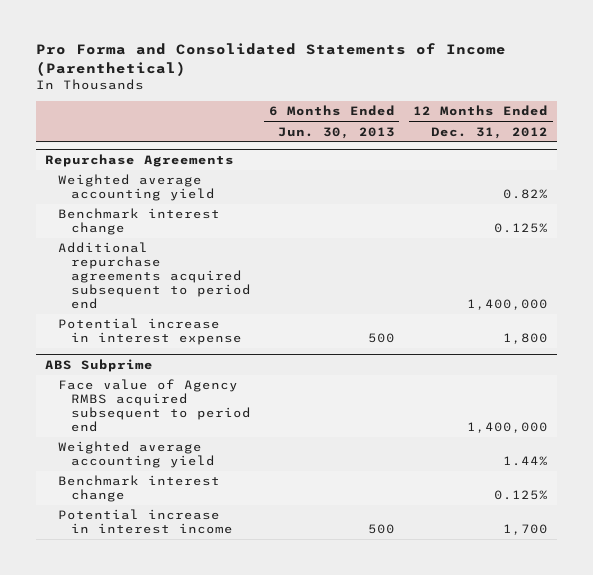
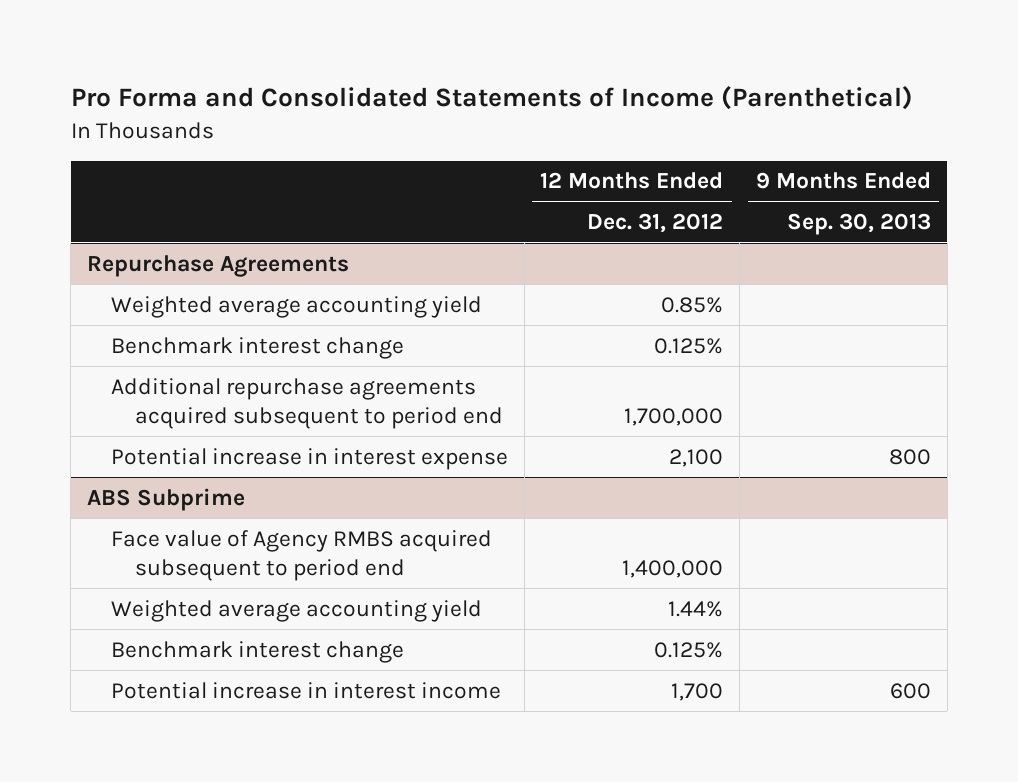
- | 6 Months Ended Jun. 30, 2013 | 12 Months Ended Dec. 31, 2012
+ | 12 Months Ended Dec. 31, 2012 | 9 Months Ended Sep. 30, 2013
@ Repurchase Agreements
- Weighted average accounting yield | | 0.82%
+ Weighted average accounting yield | 0.85% |
- Additional repurchase agreements acquired subsequent to period end | | 1,400,000
- Potential increase in interest expense | 500 | 1,800
+ Additional repurchase agreements acquired subsequent to period end | 1,700,000 |
+ Potential increase in interest expense | 2,100 | 800

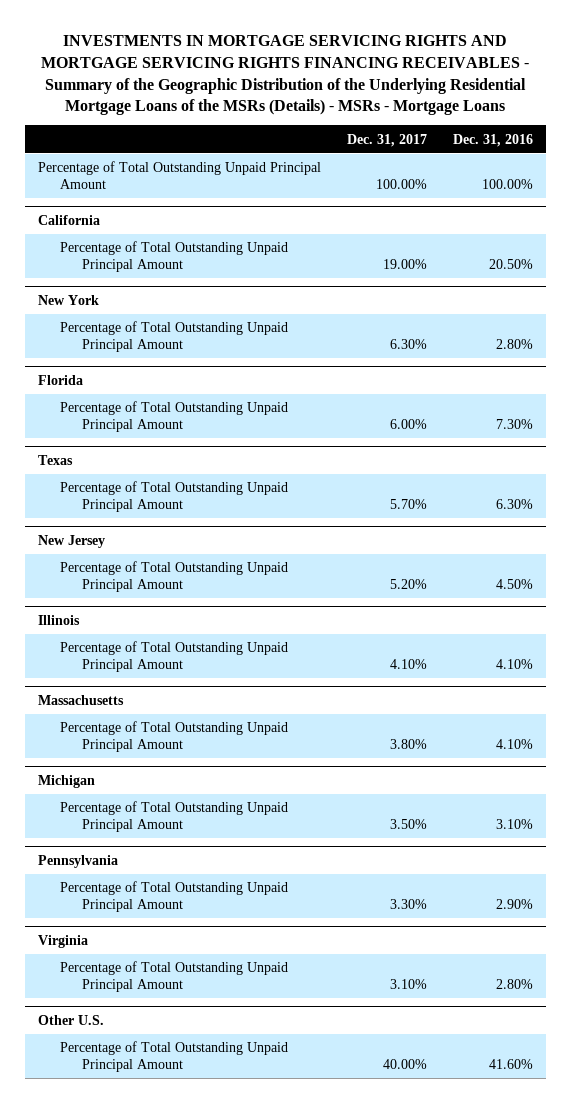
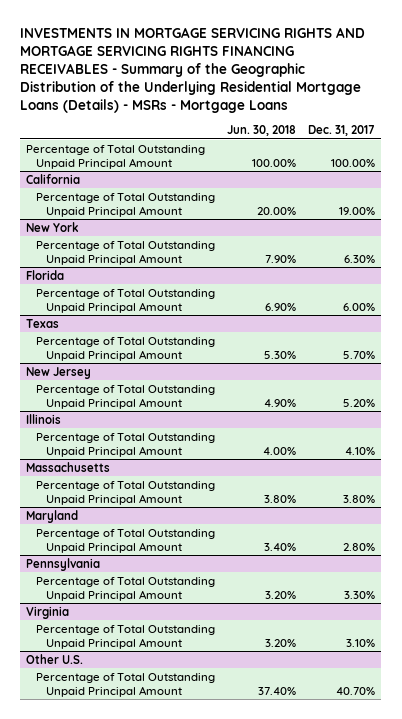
- INVESTMENTS IN MORTGAGE SERVICING RIGHTS AND MORTGAGE SERVICING RIGHTS FINANCING RECEIVABLES - Summary of the Geographic Distribution of the Underlying Residential Mortgage Loans of the MSRs (Details) - MSRs - Mortgage Loans
+ INVESTMENTS IN MORTGAGE SERVICING RIGHTS AND MORTGAGE SERVICING RIGHTS FINANCING RECEIVABLES - Summary of the Geographic Distribution of the Underlying Residential Mortgage Loans (Details) - MSRs - Mortgage Loans
- | Dec. 31, 2017 | Dec. 31, 2016
+ | Jun. 30, 2018 | Dec. 31, 2017
- Michigan
- Percentage of Total Outstanding Unpaid Principal Amount | 3.50% | 3.10%
+ Maryland
+ Percentage of Total Outstanding Unpaid Principal Amount | 3.40% | 2.80%
@ Other U.S.
- Percentage of Total Outstanding Unpaid Principal Amount | 40.00% | 41.60%
+ Percentage of Total Outstanding Unpaid Principal Amount | 37.40% | 40.70%

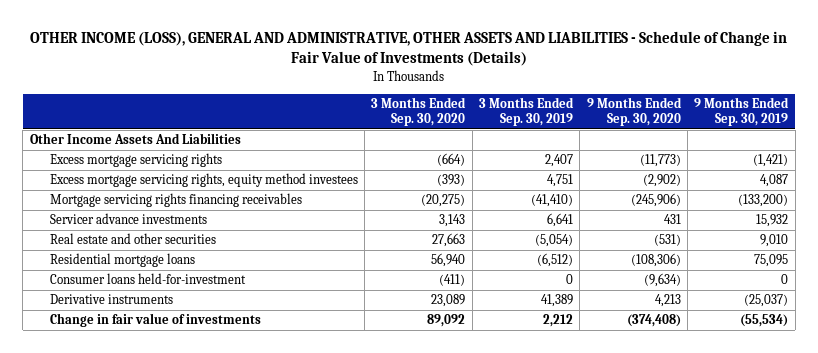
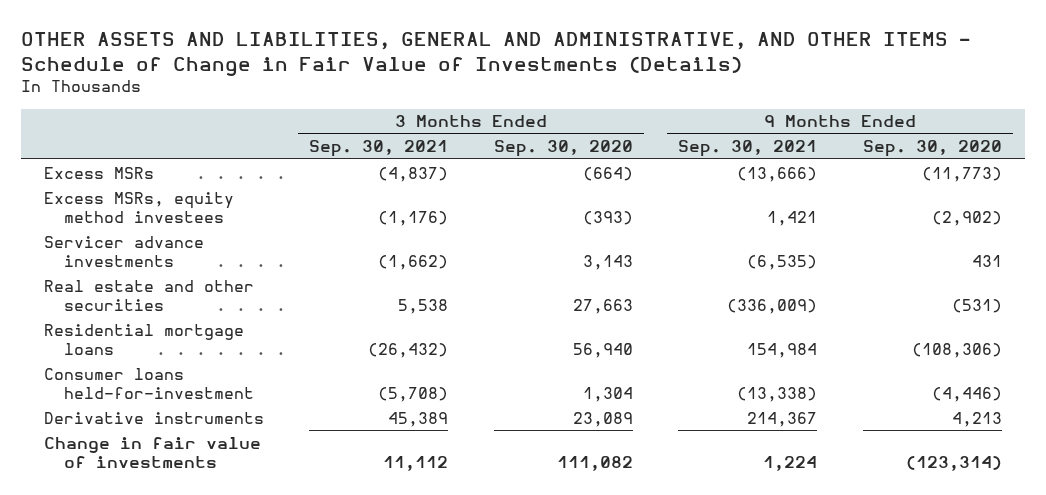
- OTHER INCOME (LOSS), GENERAL AND ADMINISTRATIVE, OTHER ASSETS AND LIABILITIES - Schedule of Change in Fair Value of Investments (Details)
+ OTHER ASSETS AND LIABILITIES, GENERAL AND ADMINISTRATIVE, AND OTHER ITEMS - Schedule of Change in Fair Value of Investments (Details)
- | 3 Months Ended Sep. 30, 2020 | 3 Months Ended Sep. 30, 2019 | 9 Months Ended Sep. 30, 2020 | 9 Months Ended Sep. 30, 2019
+ | 3 Months Ended Sep. 30, 2021 | 3 Months Ended Sep. 30, 2020 | 9 Months Ended Sep. 30, 2021 | 9 Months Ended Sep. 30, 2020
- Other Income Assets And Liabilities
- Excess mortgage servicing rights | (664) | 2,407 | (11,773) | (1,421)
- Excess mortgage servicing rights, equity method investees | (393) | 4,751 | (2,902) | 4,087
- Mortgage servicing rights financing receivables | (20,275) | (41,410) | (245,906) | (133,200)
+ Excess MSRs | (4,837) | (664) | (13,666) | (11,773)
+ Excess MSRs, equity method investees | (1,176) | (393) | 1,421 | (2,902)
- Consumer loans held-for-investment | (411) | 0 | (9,634) | 0
+ Consumer loans held-for-investment | (5,708) | 1,304 | (13,338) | (4,446)
- Change in fair value of investments | 89,092 | 2,212 | (374,408) | (55,534)
+ Change in fair value of investments | 11,112 | 111,082 | 1,224 | (123,314)

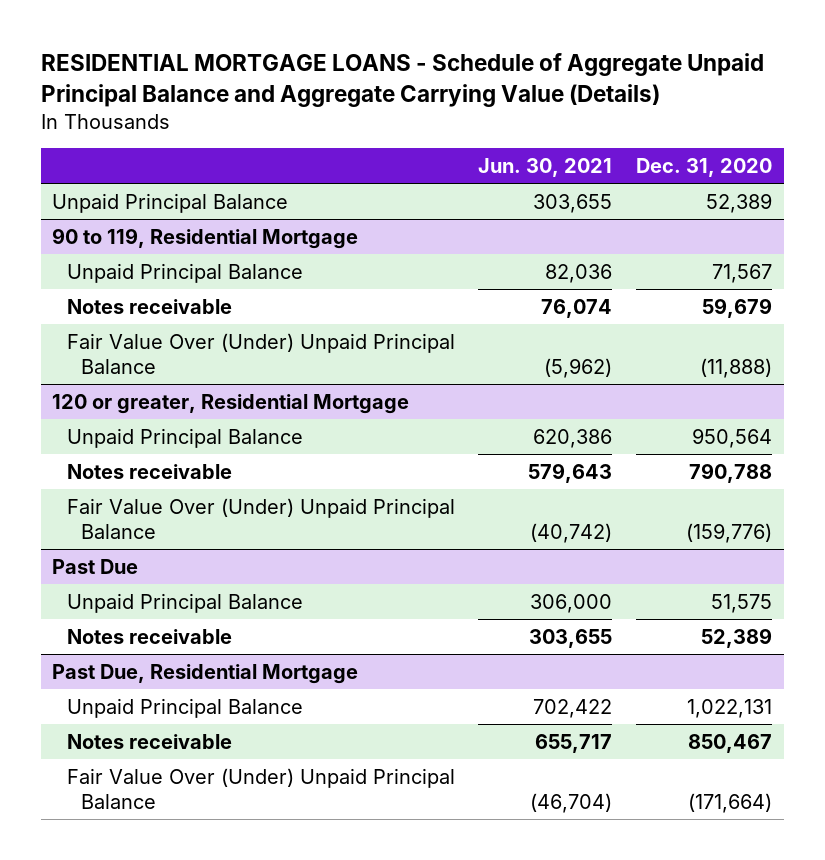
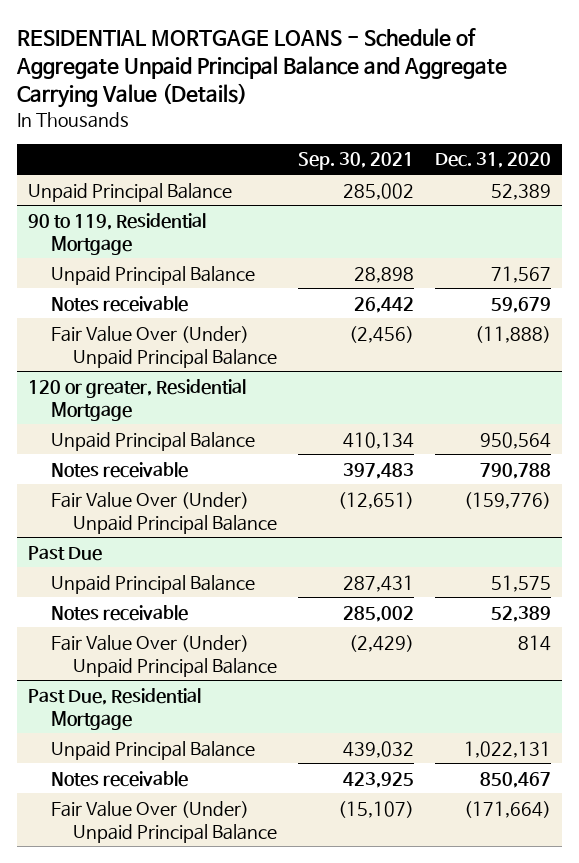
- | Jun. 30, 2021 | Dec. 31, 2020
+ | Sep. 30, 2021 | Dec. 31, 2020
@ Past Due
+ Fair Value Over (Under) Unpaid Principal Balance | (2,429) | 814

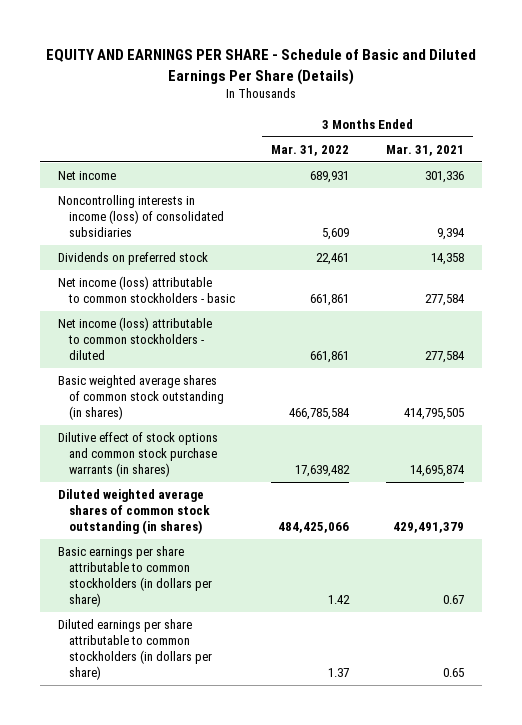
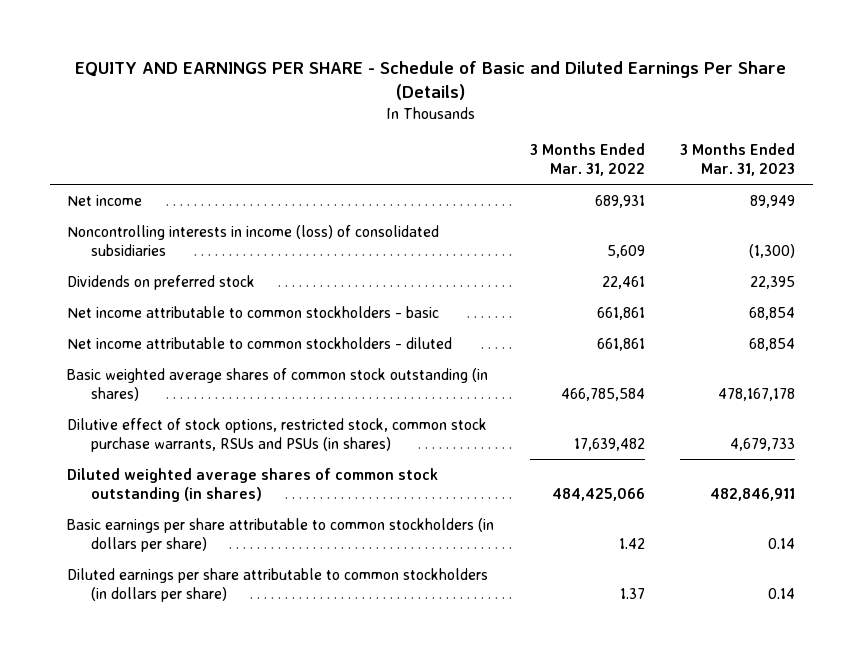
- | 3 Months Ended Mar. 31, 2022 | 3 Months Ended Mar. 31, 2021
+ | 3 Months Ended Mar. 31, 2022 | 3 Months Ended Mar. 31, 2023
- Net income (loss) attributable to common stockholders - basic | 661,861 | 277,584
- Net income (loss) attributable to common stockholders - diluted | 661,861 | 277,584
+ Net income attributable to common stockholders - basic | 661,861 | 68,854
+ Net income attributable to common stockholders - diluted | 661,861 | 68,854
- Dilutive effect of stock options and common stock purchase warrants (in shares) | 17,639,482 | 14,695,874
+ Dilutive effect of stock options, restricted stock, common stock purchase warrants, RSUs and PSUs (in shares) | 17,639,482 | 4,679,733

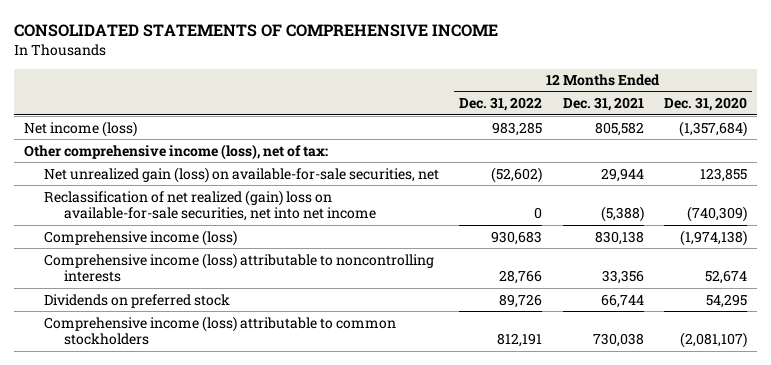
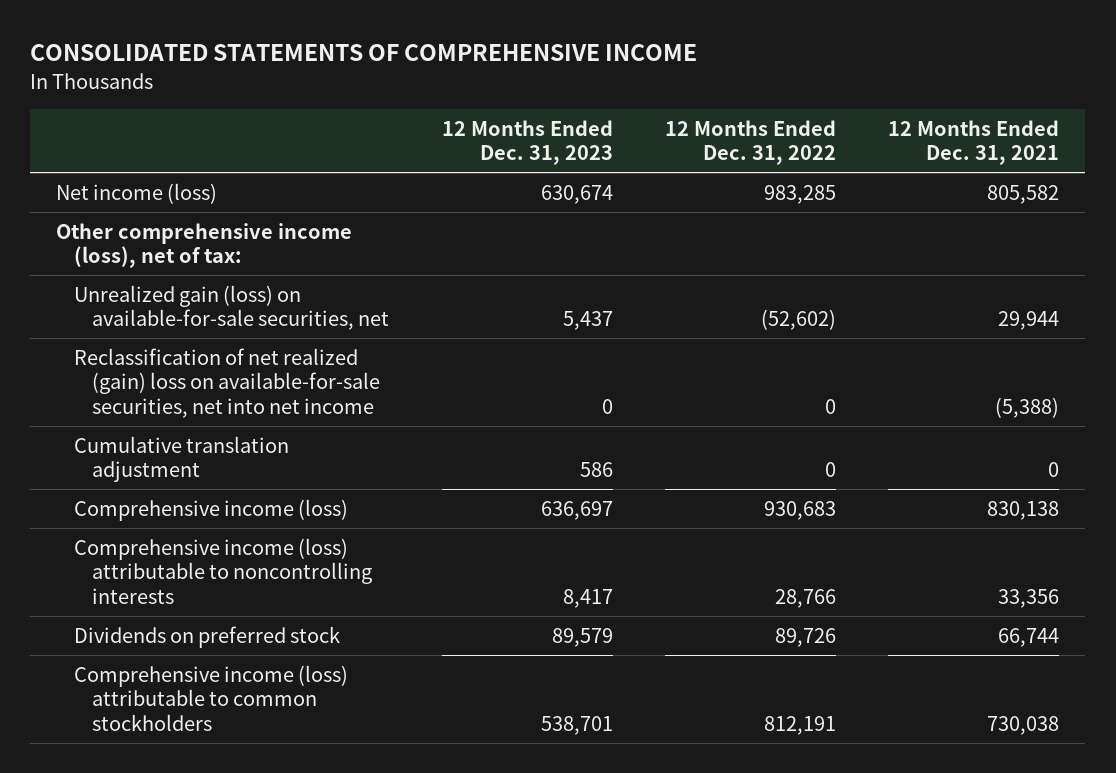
- | 12 Months Ended Dec. 31, 2022 | 12 Months Ended Dec. 31, 2021 | 12 Months Ended Dec. 31, 2020
+ | 12 Months Ended Dec. 31, 2023 | 12 Months Ended Dec. 31, 2022 | 12 Months Ended Dec. 31, 2021
- Net unrealized gain (loss) on available-for-sale securities, net | (52,602) | 29,944 | 123,855
+ Unrealized gain (loss) on available-for-sale securities, net | 5,437 | (52,602) | 29,944
+ Cumulative translation adjustment | 586 | 0 | 0

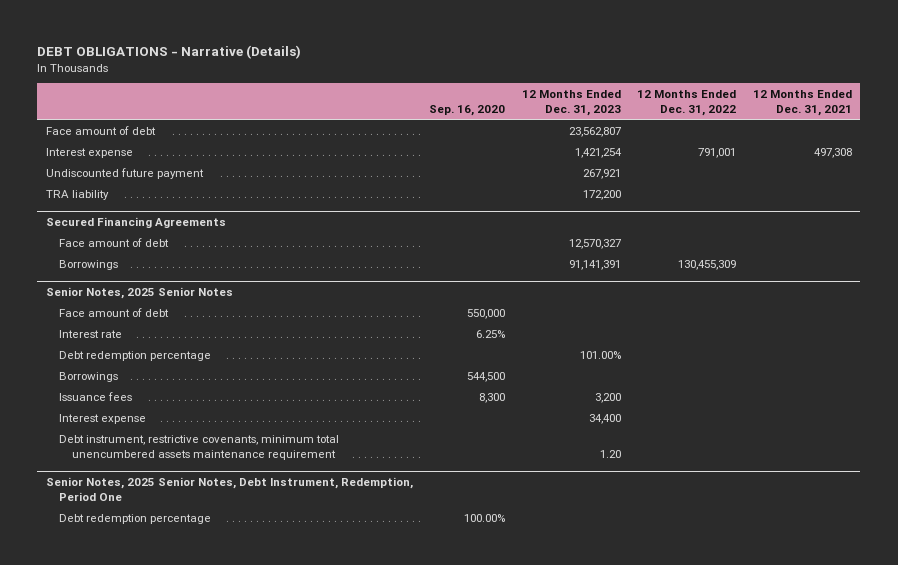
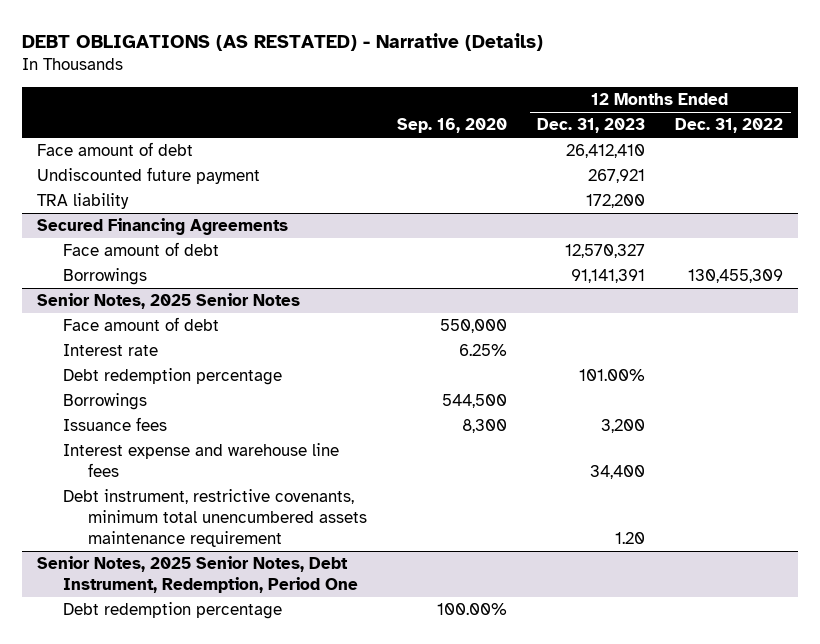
- DEBT OBLIGATIONS - Narrative (Details)
+ DEBT OBLIGATIONS (AS RESTATED) - Narrative (Details)
- | Sep. 16, 2020 | 12 Months Ended Dec. 31, 2023 | 12 Months Ended Dec. 31, 2022 | 12 Months Ended Dec. 31, 2021
+ | Sep. 16, 2020 | 12 Months Ended Dec. 31, 2023 | 12 Months Ended Dec. 31, 2022
- Face amount of debt | | 23,562,807 | |
- Interest expense | | 1,421,254 | 791,001 | 497,308
+ Face amount of debt | | 26,412,410 |
@ Senior Notes, 2025 Senior Notes
- Interest expense | | 34,400 | |
+ Interest expense and warehouse line fees | | 34,400 |

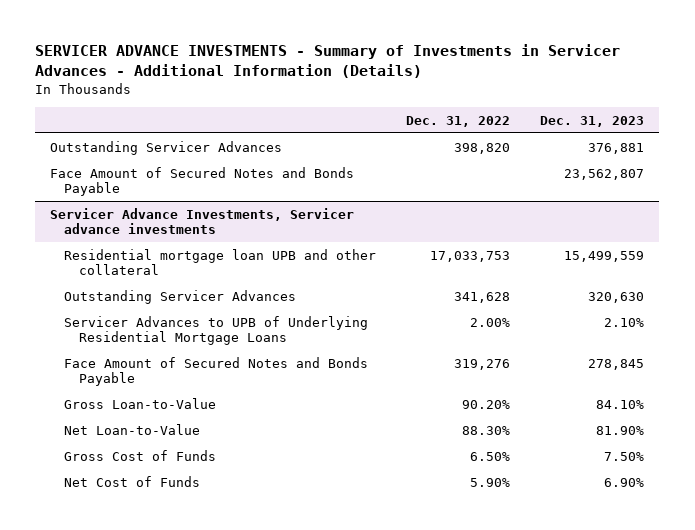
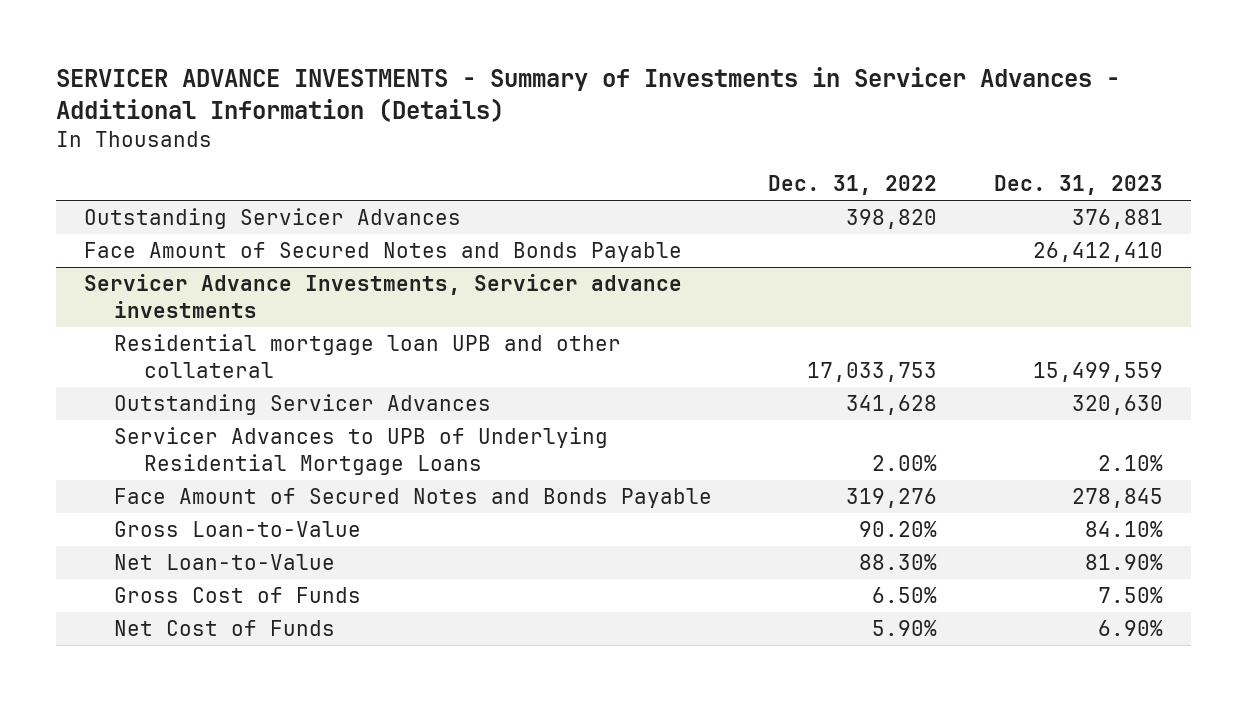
- Face Amount of Secured Notes and Bonds Payable | | 23,562,807
+ Face Amount of Secured Notes and Bonds Payable | | 26,412,410

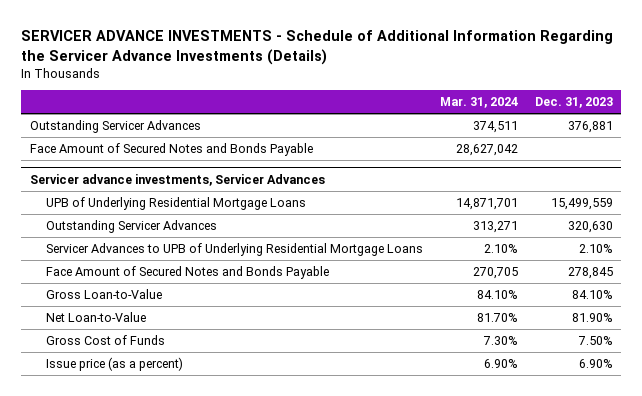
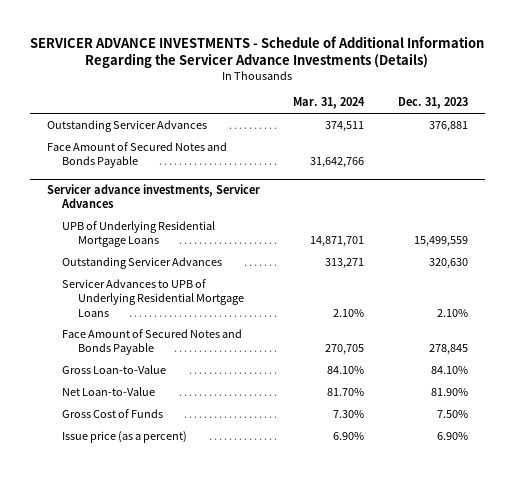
- Face Amount of Secured Notes and Bonds Payable | 28,627,042 |
+ Face Amount of Secured Notes and Bonds Payable | 31,642,766 |

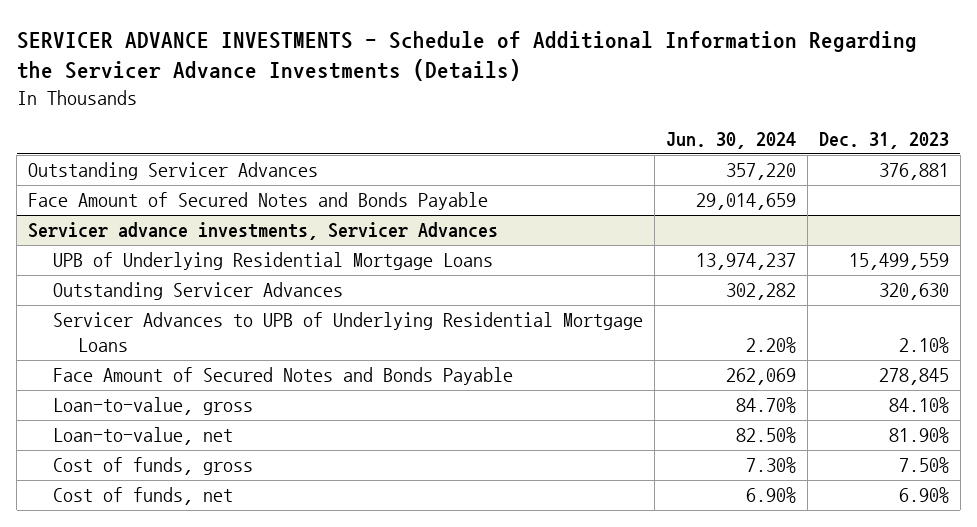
- | Mar. 31, 2024 | Dec. 31, 2023
+ | Jun. 30, 2024 | Dec. 31, 2023
@ Servicer advance investments, Servicer Advances
- Gross Loan-to-Value | 84.10% | 84.10%
- Net Loan-to-Value | 81.70% | 81.90%
- Gross Cost of Funds | 7.30% | 7.50%
- Issue price (as a percent) | 6.90% | 6.90%
+ Loan-to-value, gross | 84.70% | 84.10%
+ Loan-to-value, net | 82.50% | 81.90%
+ Cost of funds, gross | 7.30% | 7.50%
+ Cost of funds, net | 6.90% | 6.90%

